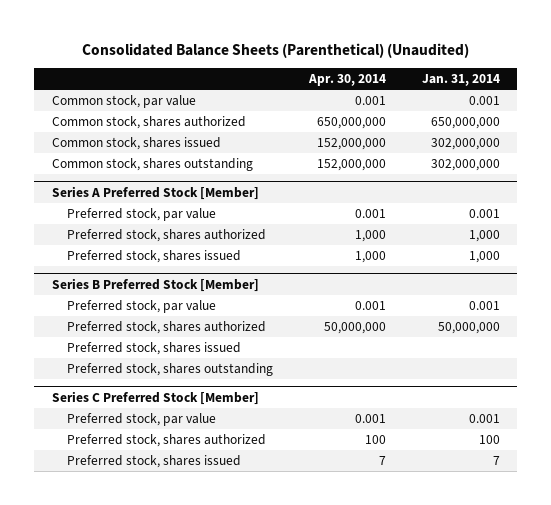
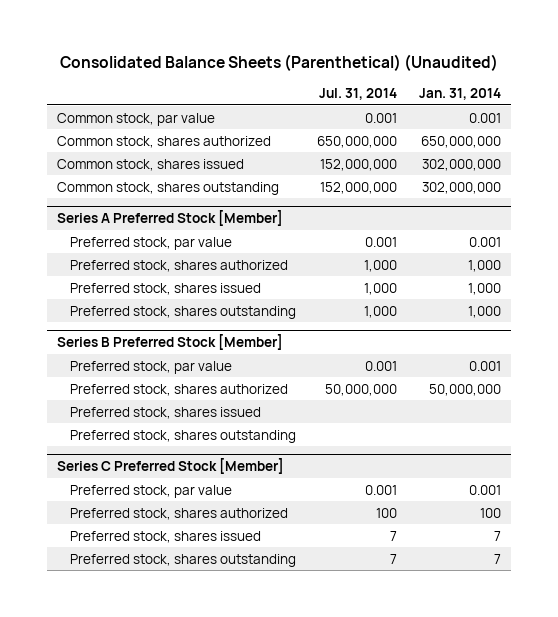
- | Apr. 30, 2014 | Jan. 31, 2014
+ | Jul. 31, 2014 | Jan. 31, 2014
@ Series A Preferred Stock [Member]
+ Preferred stock, shares outstanding | 1,000 | 1,000
@ Series C Preferred Stock [Member]
+ Preferred stock, shares outstanding | 7 | 7

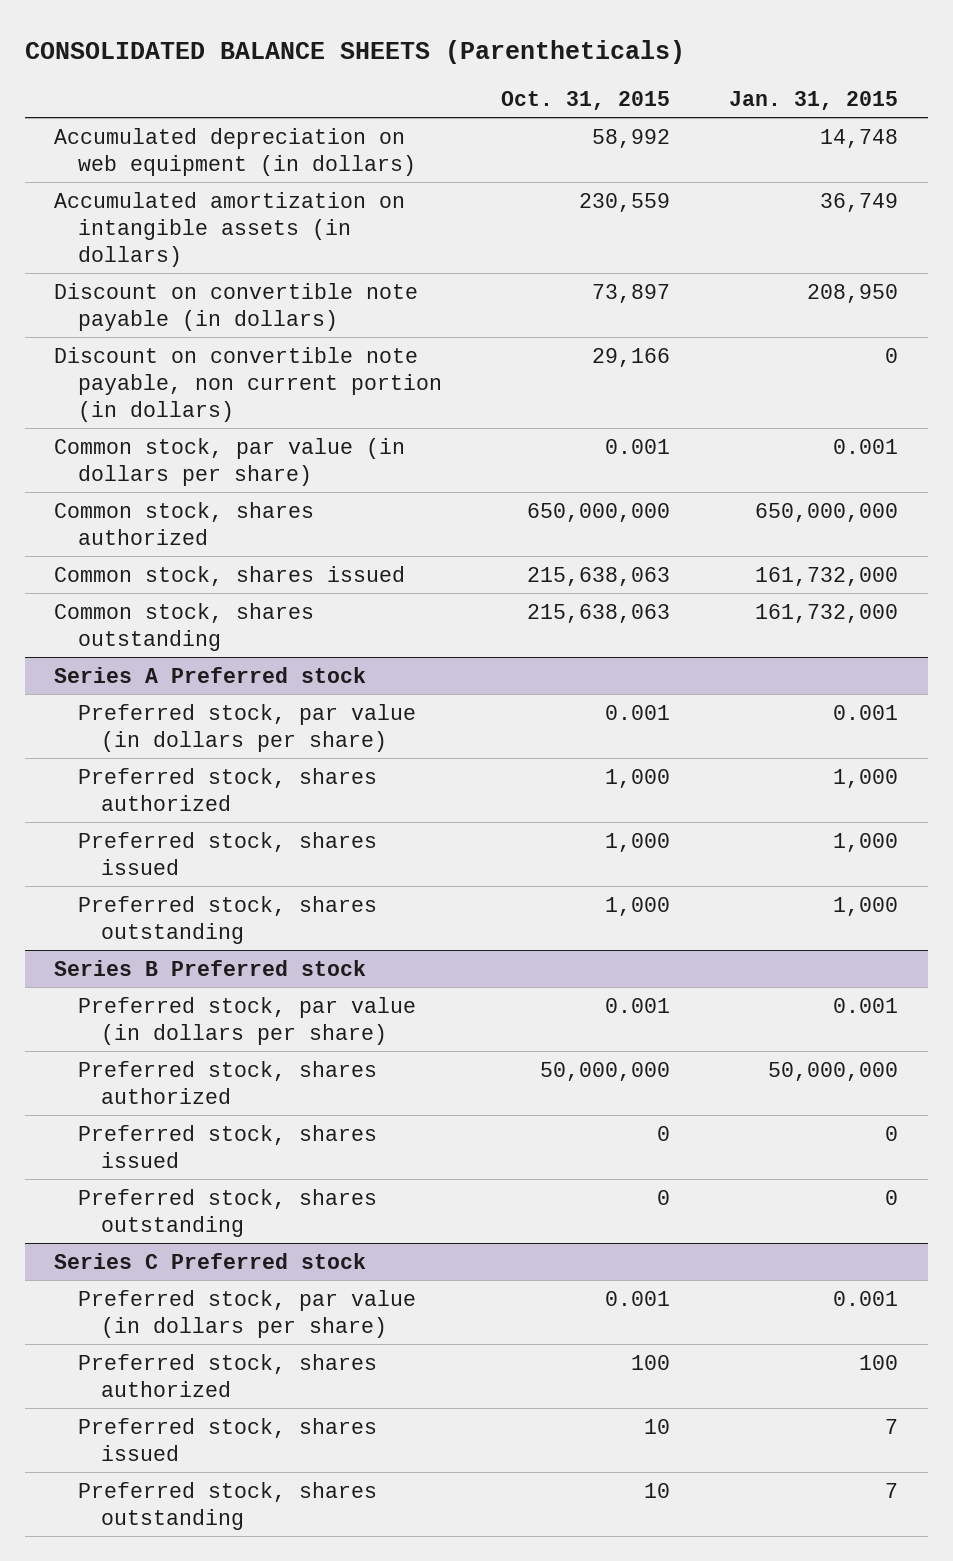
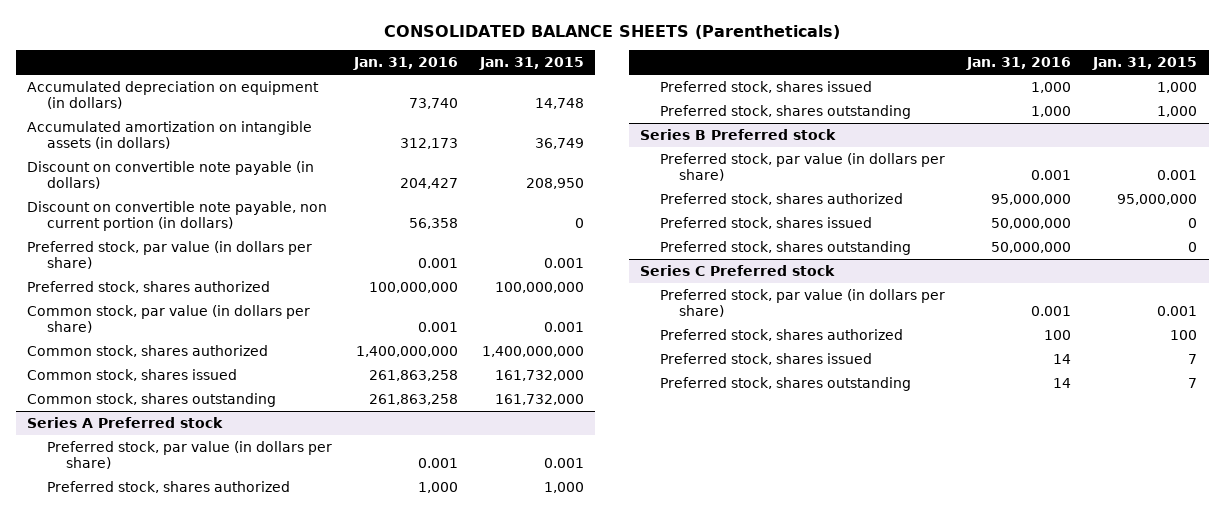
- | Oct. 31, 2015 | Jan. 31, 2015
+ | Jan. 31, 2016 | Jan. 31, 2015
- Accumulated depreciation on web equipment (in dollars) | 58,992 | 14,748
+ Accumulated depreciation on equipment (in dollars) | 73,740 | 14,748
+ Preferred stock, par value (in dollars per share) | 0.001 | 0.001
+ Preferred stock, shares authorized | 100,000,000 | 100,000,000
- Common stock, shares authorized | 650,000,000 | 650,000,000
+ Common stock, shares authorized | 1,400,000,000 | 1,400,000,000
@ Series B Preferred stock
- Preferred stock, shares authorized | 50,000,000 | 50,000,000
+ Preferred stock, shares authorized | 95,000,000 | 95,000,000

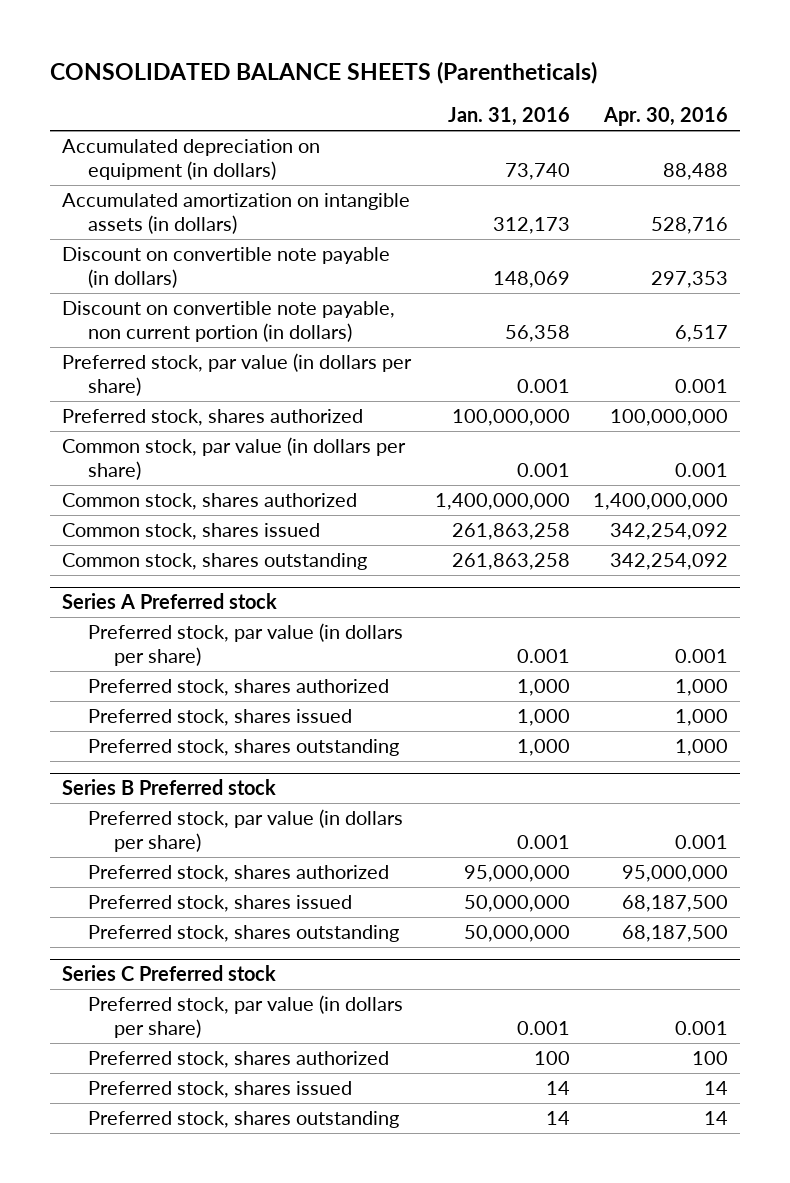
- | Jan. 31, 2016 | Jan. 31, 2015
+ | Jan. 31, 2016 | Apr. 30, 2016
- Discount on convertible note payable (in dollars) | 204,427 | 208,950
+ Discount on convertible note payable (in dollars) | 148,069 | 297,353

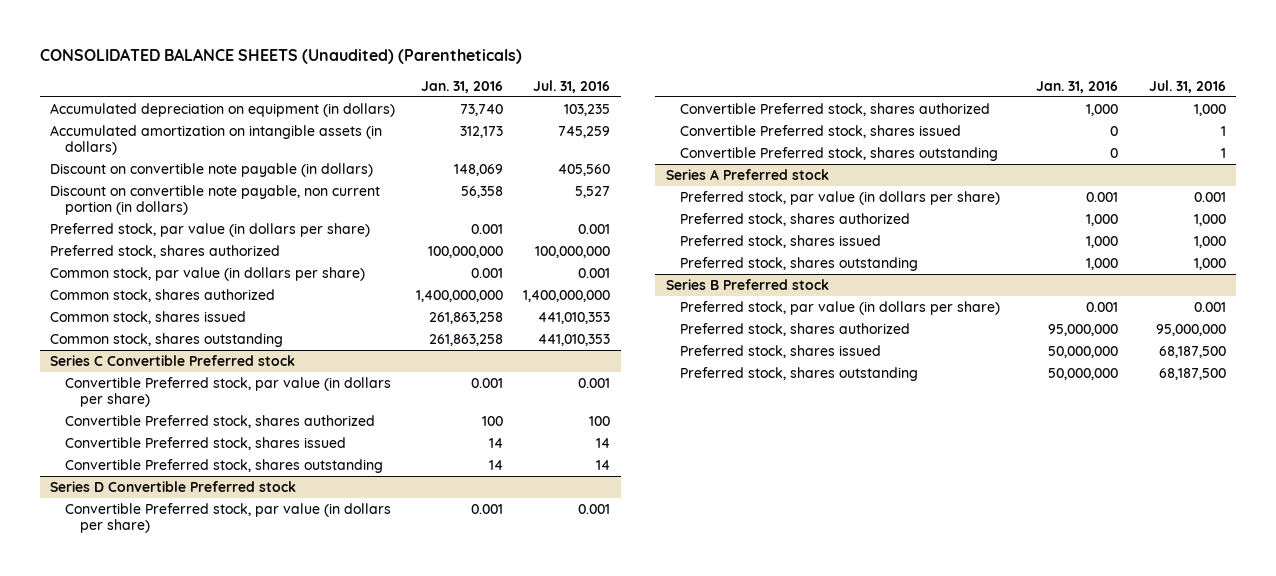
- CONSOLIDATED BALANCE SHEETS (Parentheticals)
+ CONSOLIDATED BALANCE SHEETS (Unaudited) (Parentheticals)
- | Jan. 31, 2016 | Apr. 30, 2016
+ | Jan. 31, 2016 | Jul. 31, 2016
+ Series C Convertible Preferred stock
+ Convertible Preferred stock, par value (in dollars per share) | 0.001 | 0.001
+ Convertible Preferred stock, shares authorized | 100 | 100
+ Convertible Preferred stock, shares issued | 14 | 14
+ Convertible Preferred stock, shares outstanding | 14 | 14
+ Series D Convertible Preferred stock
+ Convertible Preferred stock, par value (in dollars per share) | 0.001 | 0.001
+ Convertible Preferred stock, shares authorized | 1,000 | 1,000
+ Convertible Preferred stock, shares issued | 0 | 1
+ Convertible Preferred stock, shares outstanding | 0 | 1
- Series C Preferred stock
- Preferred stock, par value (in dollars per share) | 0.001 | 0.001
- Preferred stock, shares authorized | 100 | 100
- Preferred stock, shares issued | 14 | 14
- Preferred stock, shares outstanding | 14 | 14

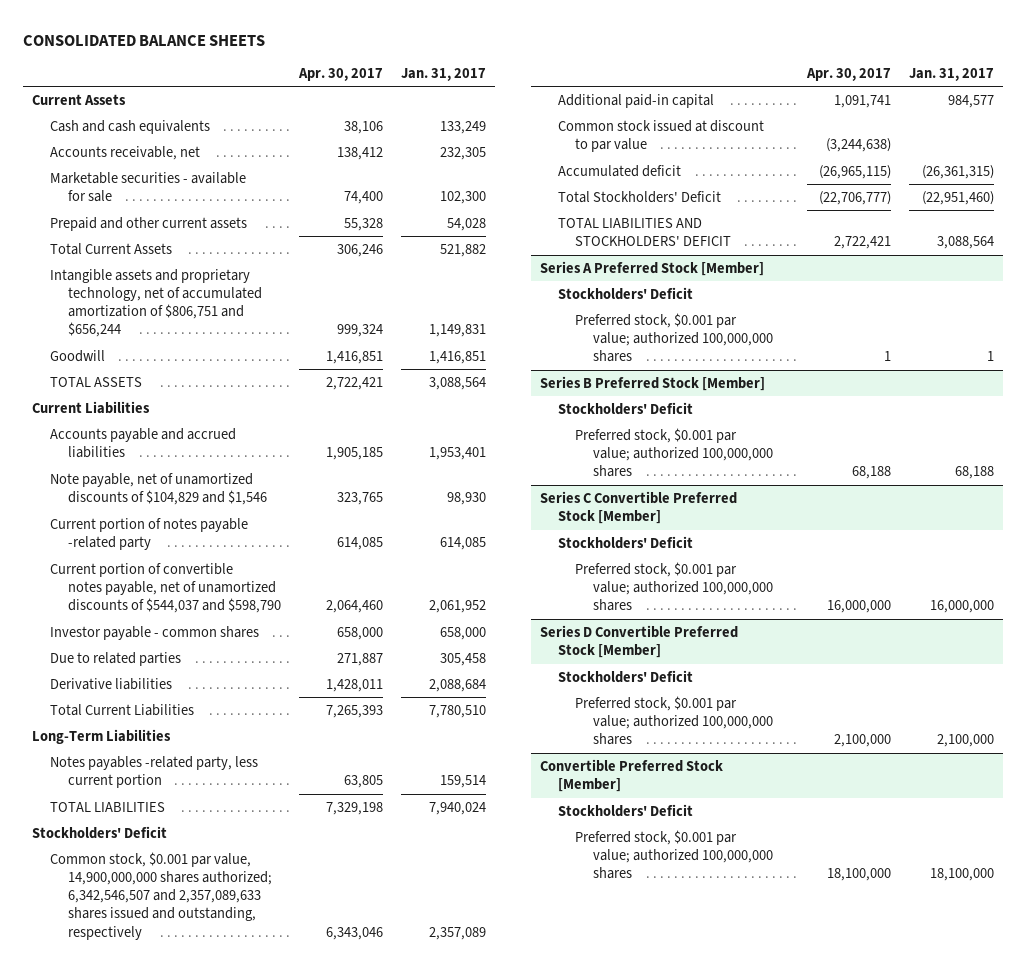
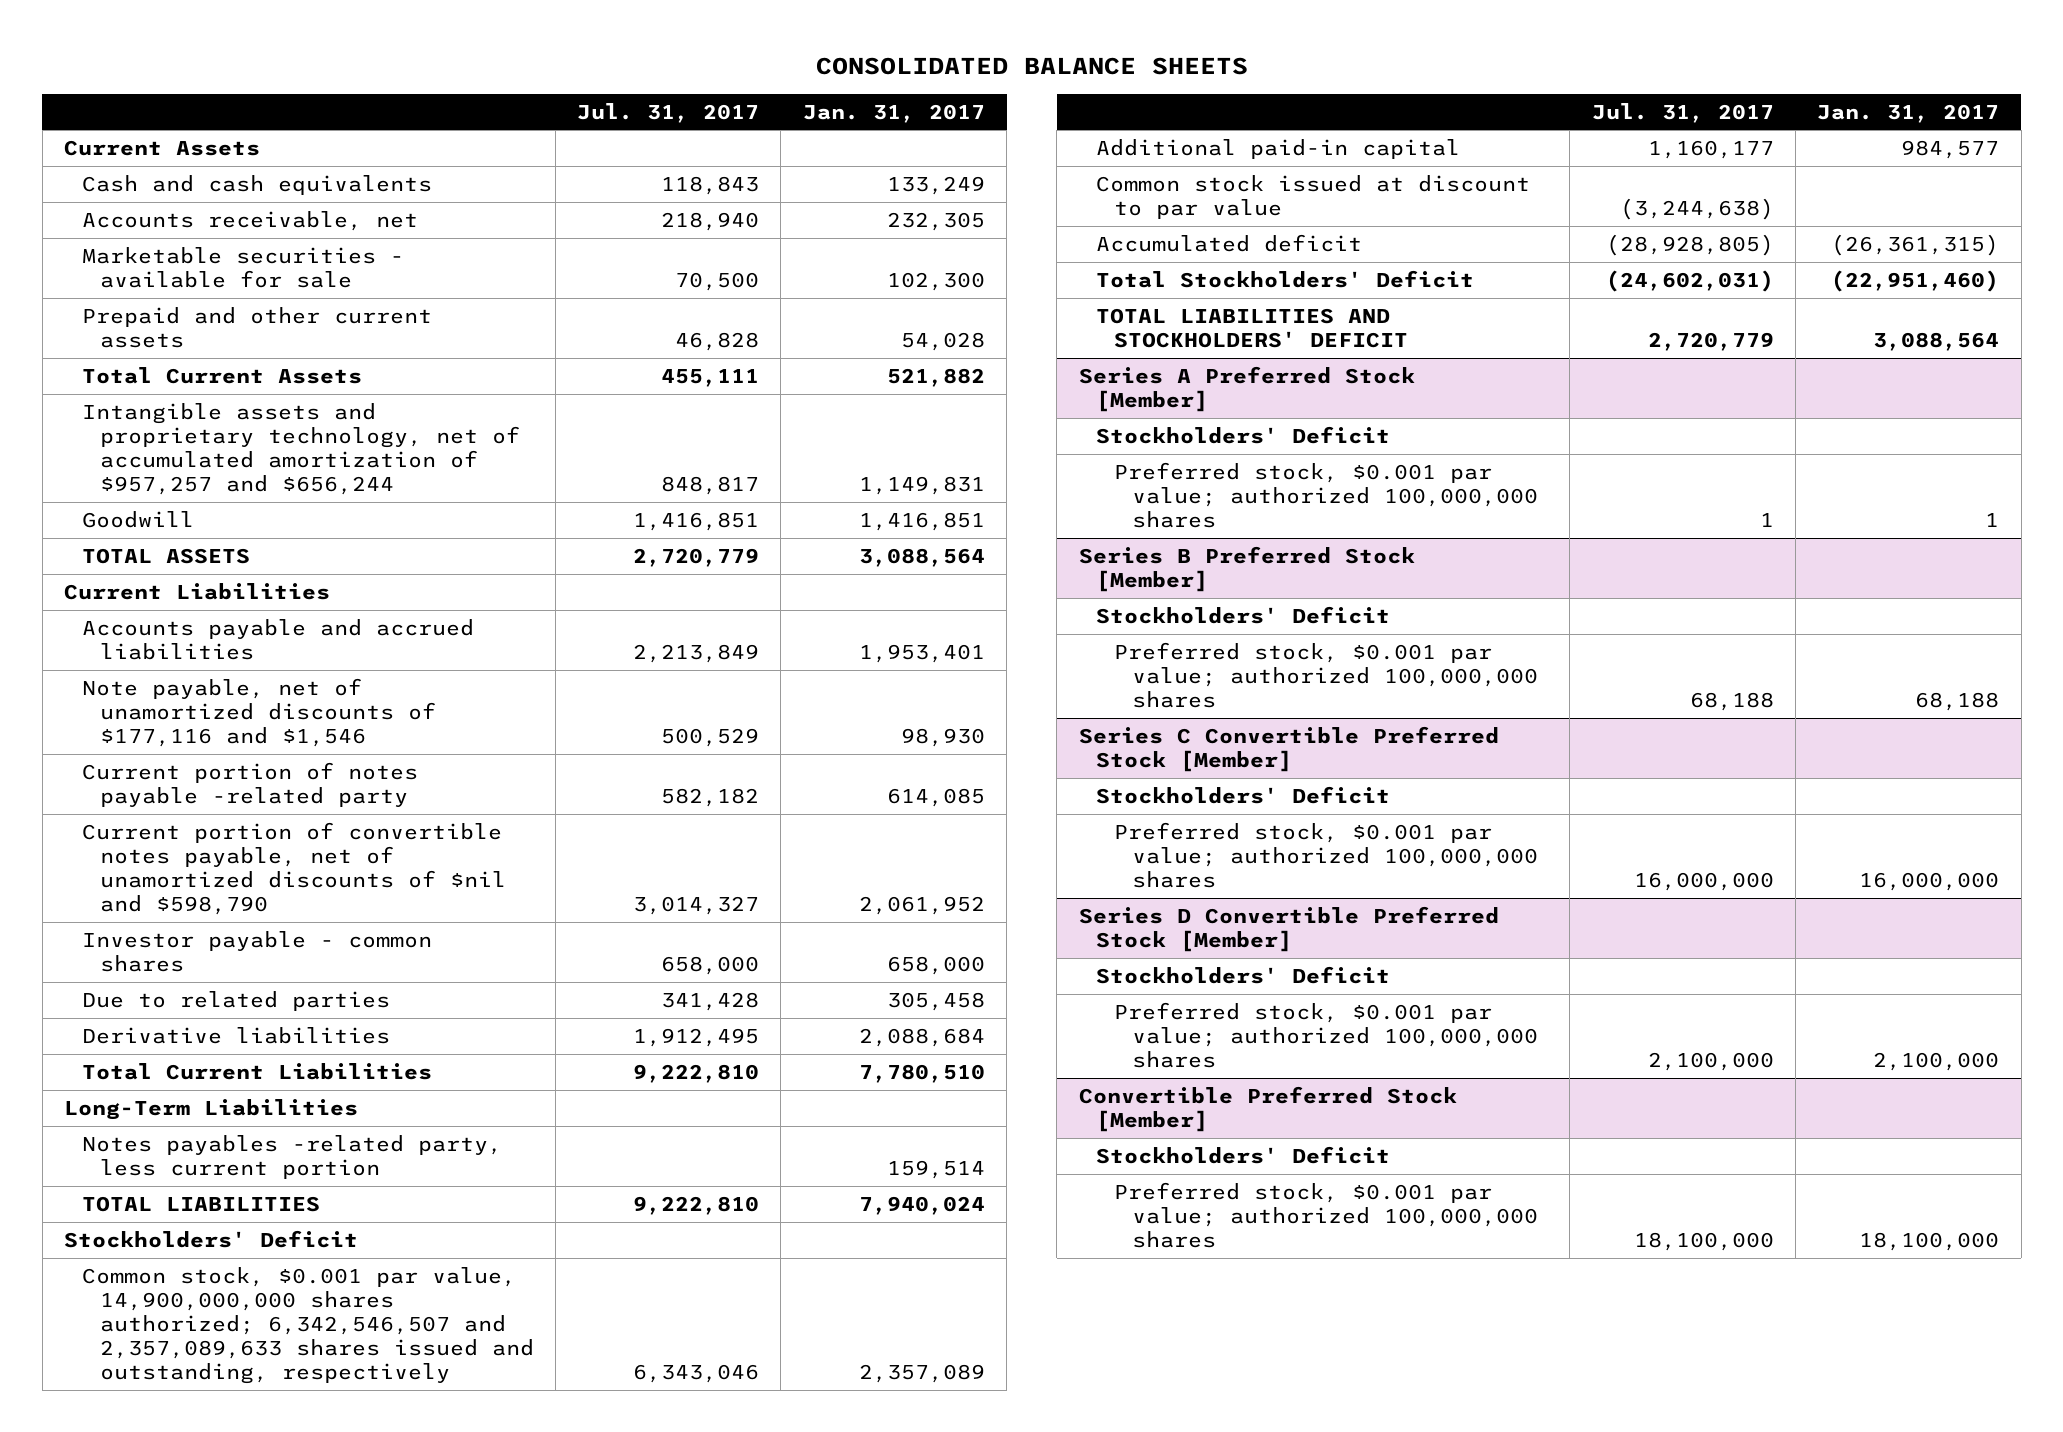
- | Apr. 30, 2017 | Jan. 31, 2017
+ | Jul. 31, 2017 | Jan. 31, 2017
- Intangible assets and proprietary technology, net of accumulated amortization of $806,751 and $656,244 | 999,324 | 1,149,831
+ Intangible assets and proprietary technology, net of accumulated amortization of $957,257 and $656,244 | 848,817 | 1,149,831
- Note payable, net of unamortized discounts of $104,829 and $1,546 | 323,765 | 98,930
+ Note payable, net of unamortized discounts of $177,116 and $1,546 | 500,529 | 98,930
- Current portion of convertible notes payable, net of unamortized discounts of $544,037 and $598,790 | 2,064,460 | 2,061,952
+ Current portion of convertible notes payable, net of unamortized discounts of $nil and $598,790 | 3,014,327 | 2,061,952

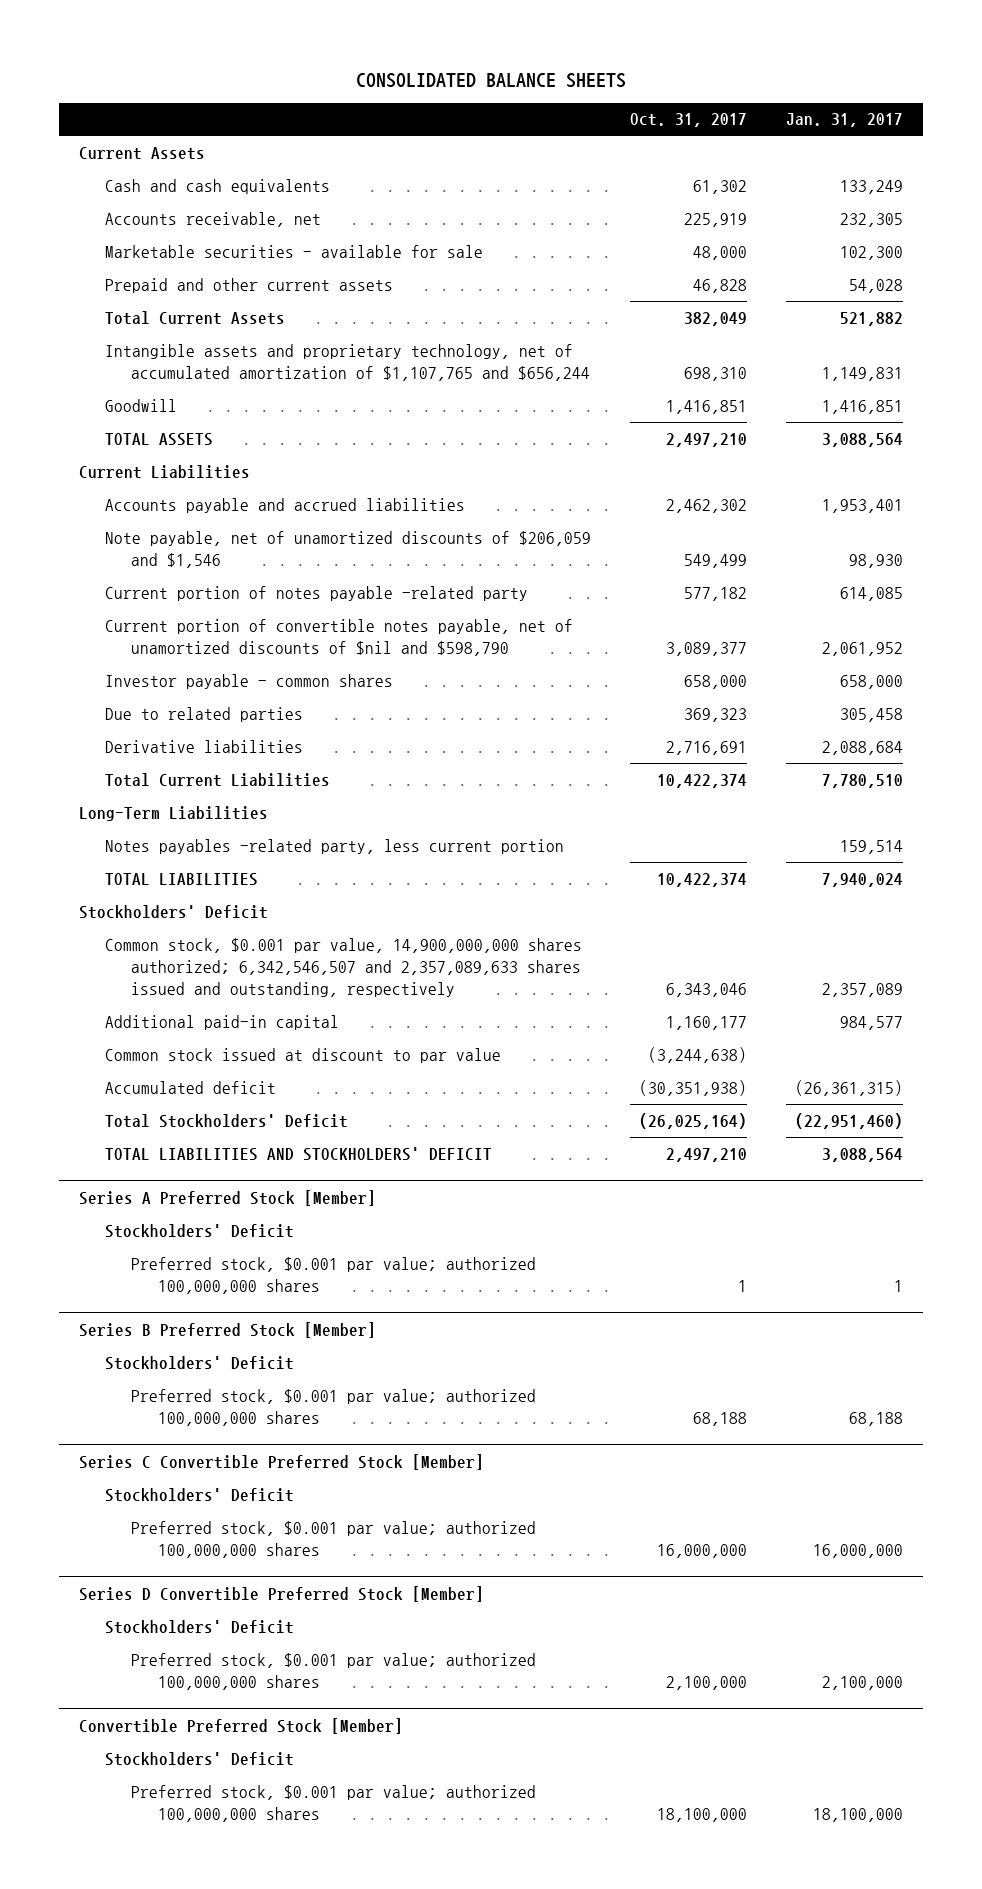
- | Jul. 31, 2017 | Jan. 31, 2017
+ | Oct. 31, 2017 | Jan. 31, 2017
- Intangible assets and proprietary technology, net of accumulated amortization of $957,257 and $656,244 | 848,817 | 1,149,831
+ Intangible assets and proprietary technology, net of accumulated amortization of $1,107,765 and $656,244 | 698,310 | 1,149,831
- Note payable, net of unamortized discounts of $177,116 and $1,546 | 500,529 | 98,930
+ Note payable, net of unamortized discounts of $206,059 and $1,546 | 549,499 | 98,930

